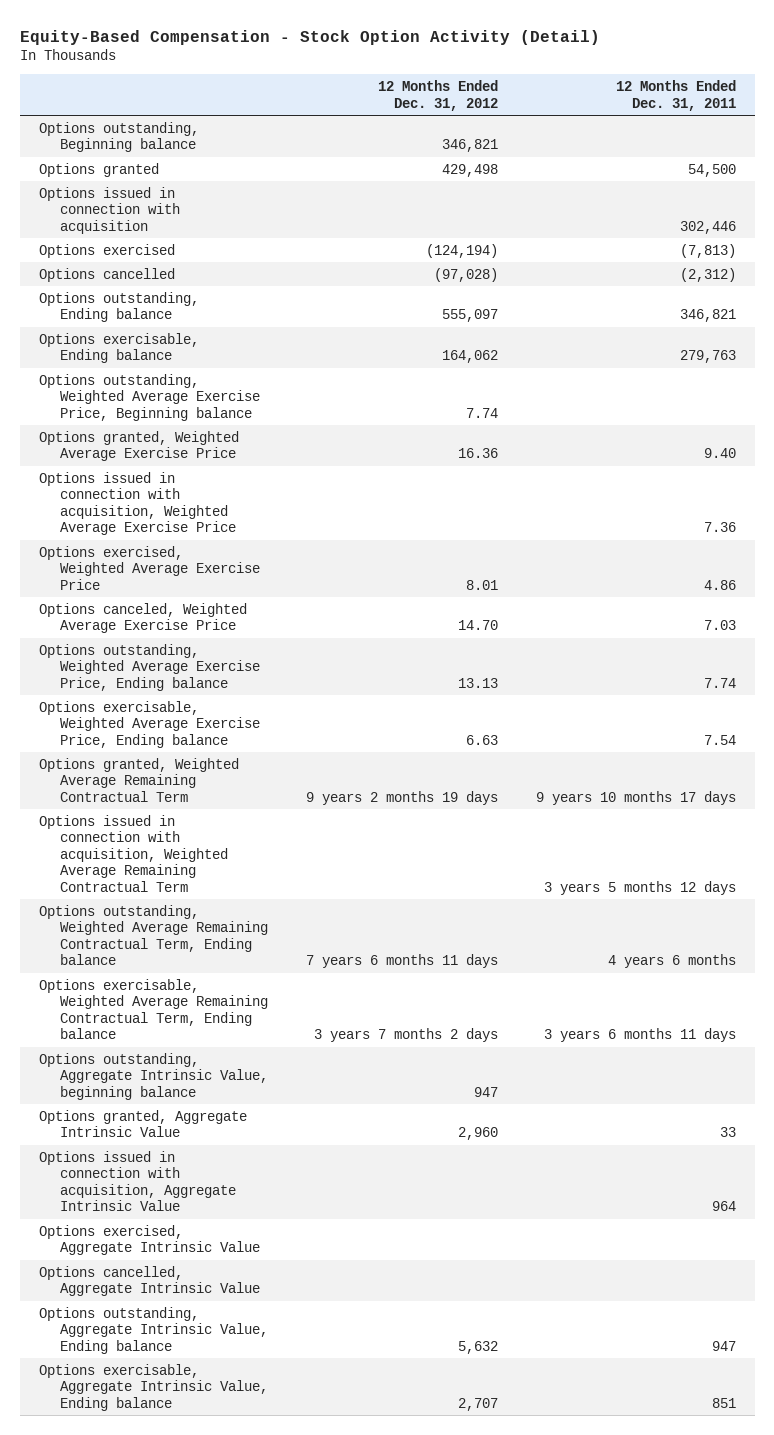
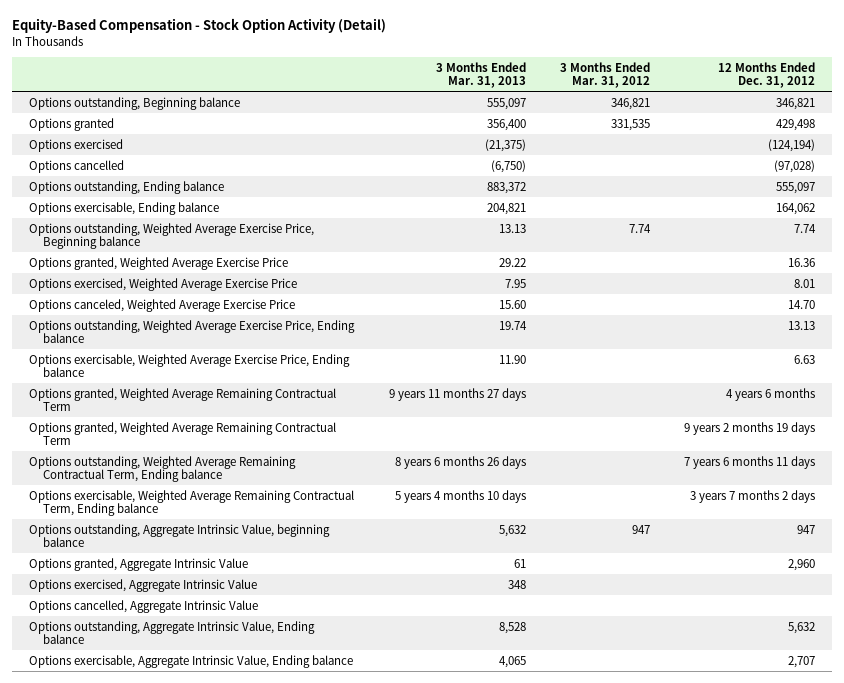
- | 12 Months Ended Dec. 31, 2012 | 12 Months Ended Dec. 31, 2011
+ | 3 Months Ended Mar. 31, 2013 | 3 Months Ended Mar. 31, 2012 | 12 Months Ended Dec. 31, 2012
- Options issued in connection with acquisition | | 302,446
- Options issued in connection with acquisition, Weighted Average Exercise Price | | 7.36
+ Options granted, Weighted Average Remaining Contractual Term | 9 years 11 months 27 days | | 4 years 6 months
- Options issued in connection with acquisition, Weighted Average Remaining Contractual Term | | 3 years 5 months 12 days
- Options issued in connection with acquisition, Aggregate Intrinsic Value | | 964

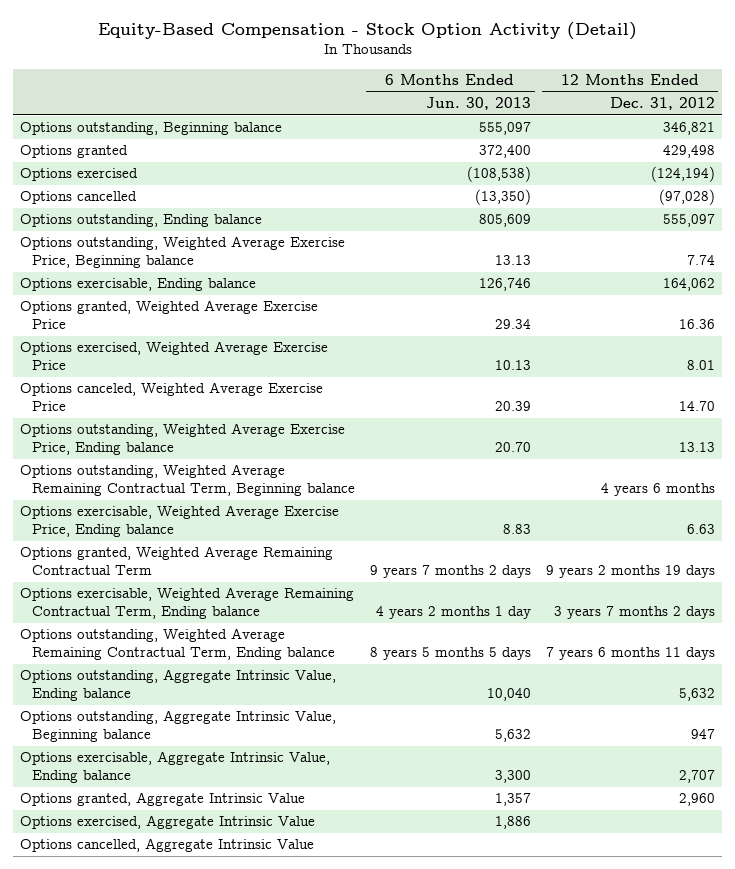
- | 3 Months Ended Mar. 31, 2013 | 3 Months Ended Mar. 31, 2012 | 12 Months Ended Dec. 31, 2012
+ | 6 Months Ended Jun. 30, 2013 | 12 Months Ended Dec. 31, 2012
moved down: Options exercisable, Ending balance | 126,746 | 164,062
+ Options outstanding, Weighted Average Remaining Contractual Term, Beginning balance | | 4 years 6 months
- Options granted, Weighted Average Remaining Contractual Term | 9 years 11 months 27 days | | 4 years 6 months
- Options outstanding, Aggregate Intrinsic Value, beginning balance | 5,632 | 947 | 947
moved down: Options outstanding, Weighted Average Remaining Contractual Term, Ending balance | 8 years 5 months 5 days | 7 years 6 months 11 days
moved up: Options outstanding, Aggregate Intrinsic Value, Ending balance | 10,040 | 5,632
+ Options outstanding, Aggregate Intrinsic Value, Beginning balance | 5,632 | 947
moved up: Options exercisable, Aggregate Intrinsic Value, Ending balance | 3,300 | 2,707

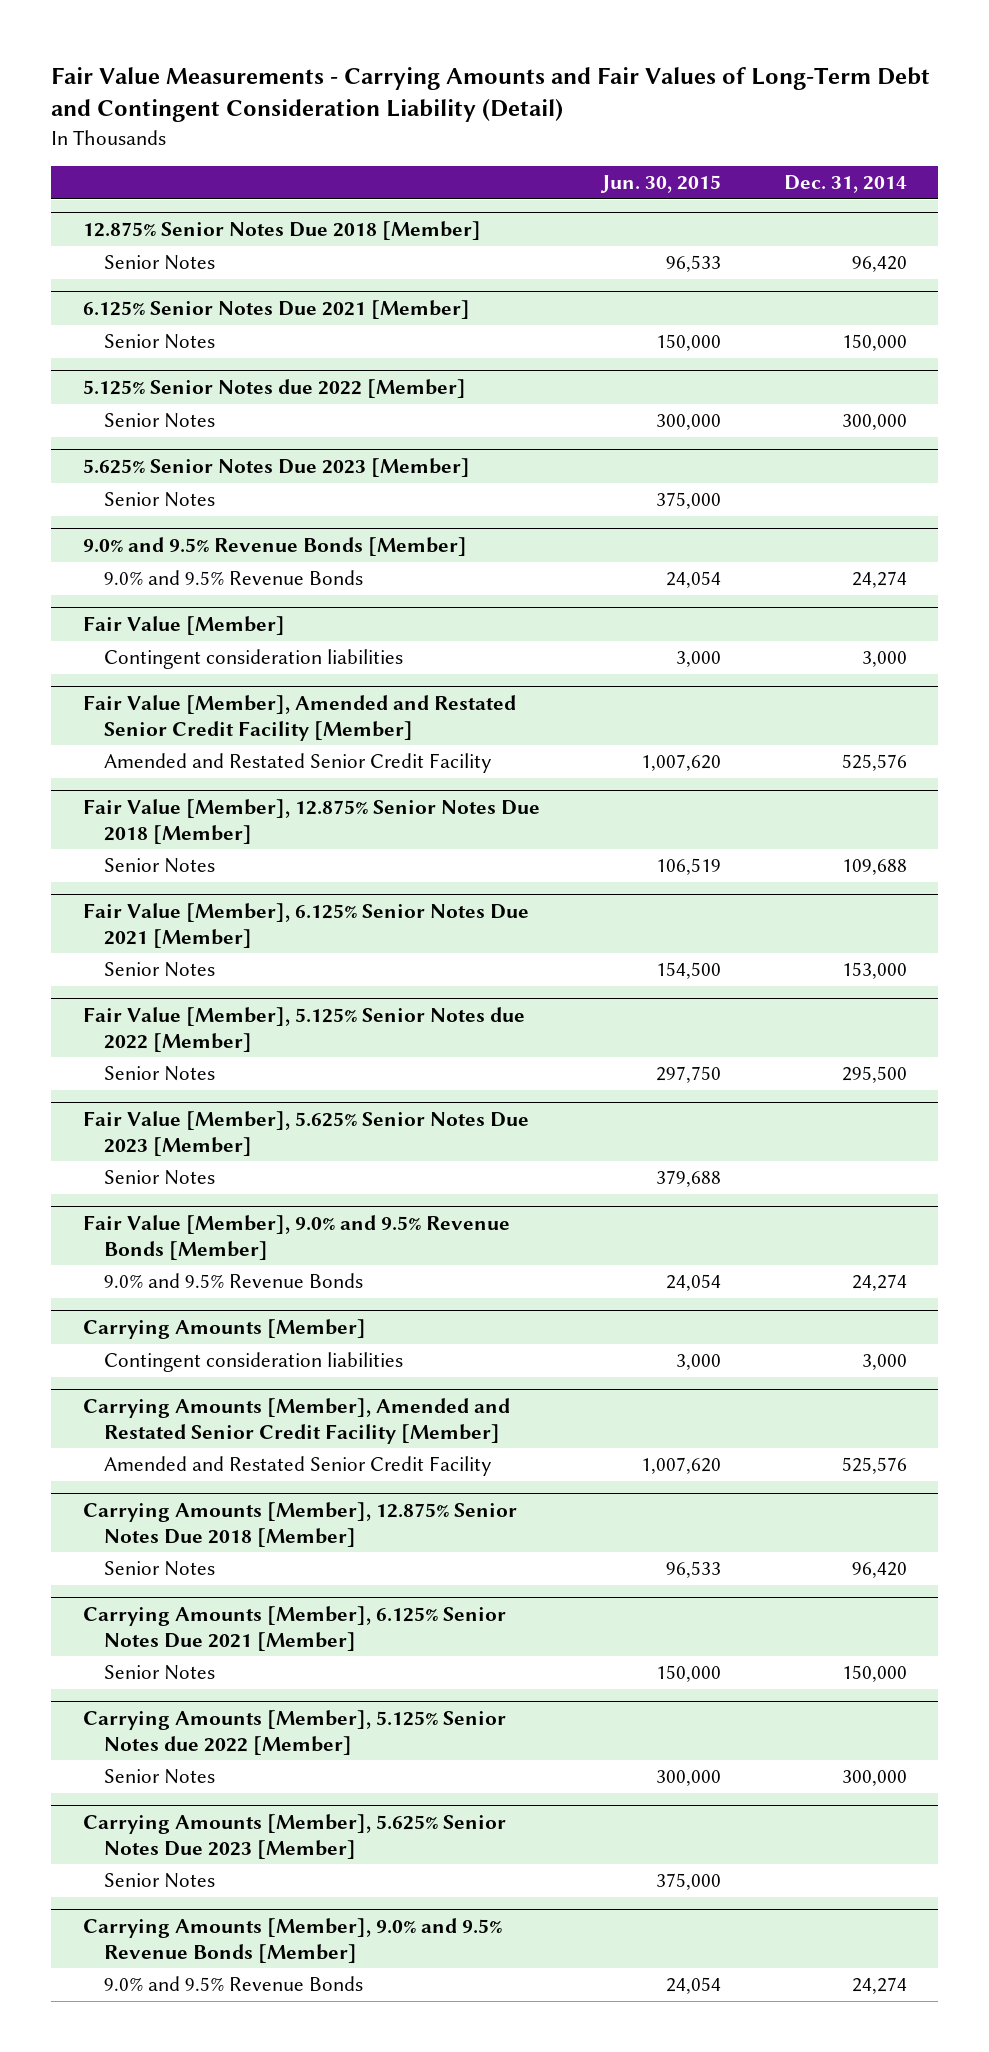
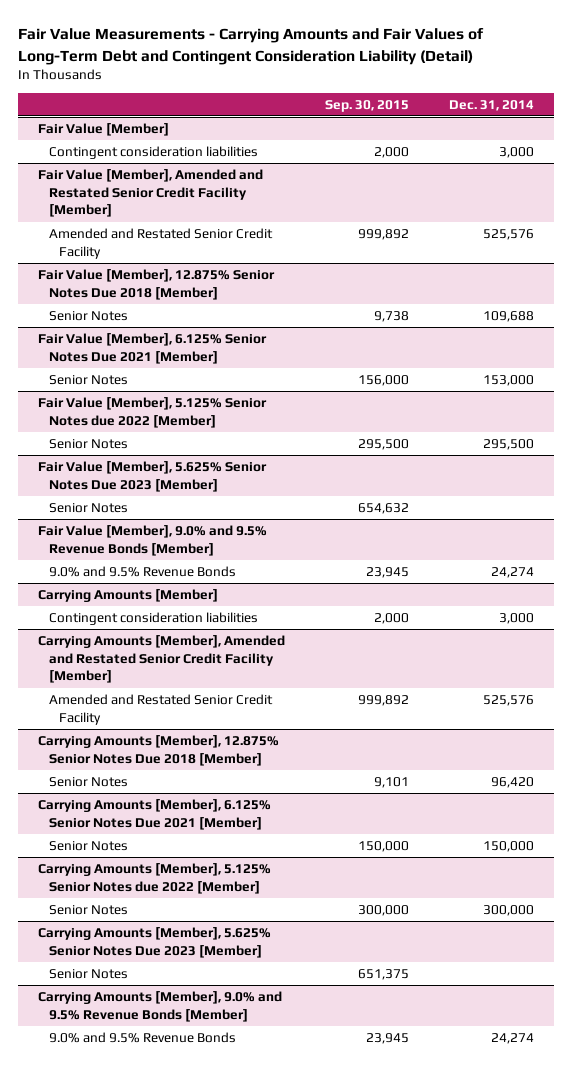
- | Jun. 30, 2015 | Dec. 31, 2014
+ | Sep. 30, 2015 | Dec. 31, 2014
- 12.875% Senior Notes Due 2018 [Member]
- Senior Notes | 96,533 | 96,420
- 6.125% Senior Notes Due 2021 [Member]
- Senior Notes | 150,000 | 150,000
- 5.125% Senior Notes due 2022 [Member]
- Senior Notes | 300,000 | 300,000
- 5.625% Senior Notes Due 2023 [Member]
- Senior Notes | 375,000 |
- 9.0% and 9.5% Revenue Bonds [Member]
- 9.0% and 9.5% Revenue Bonds | 24,054 | 24,274

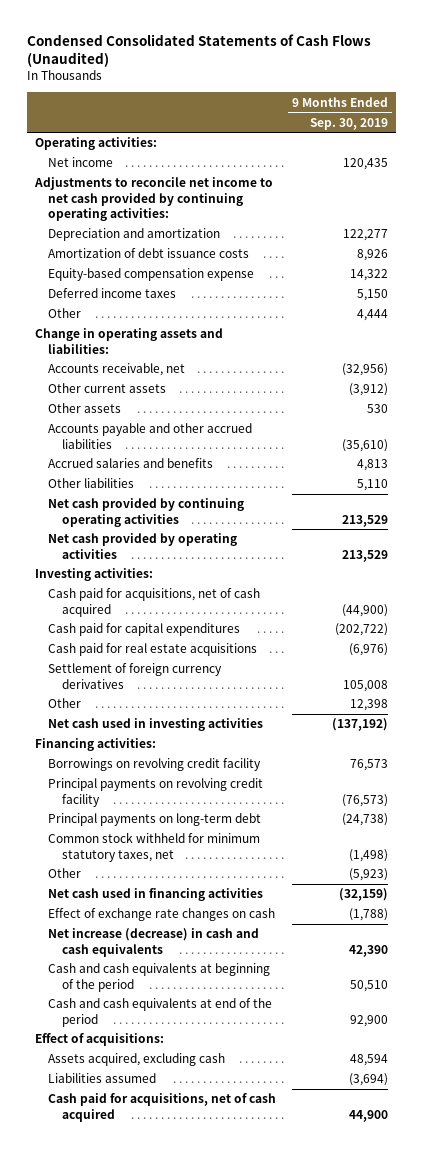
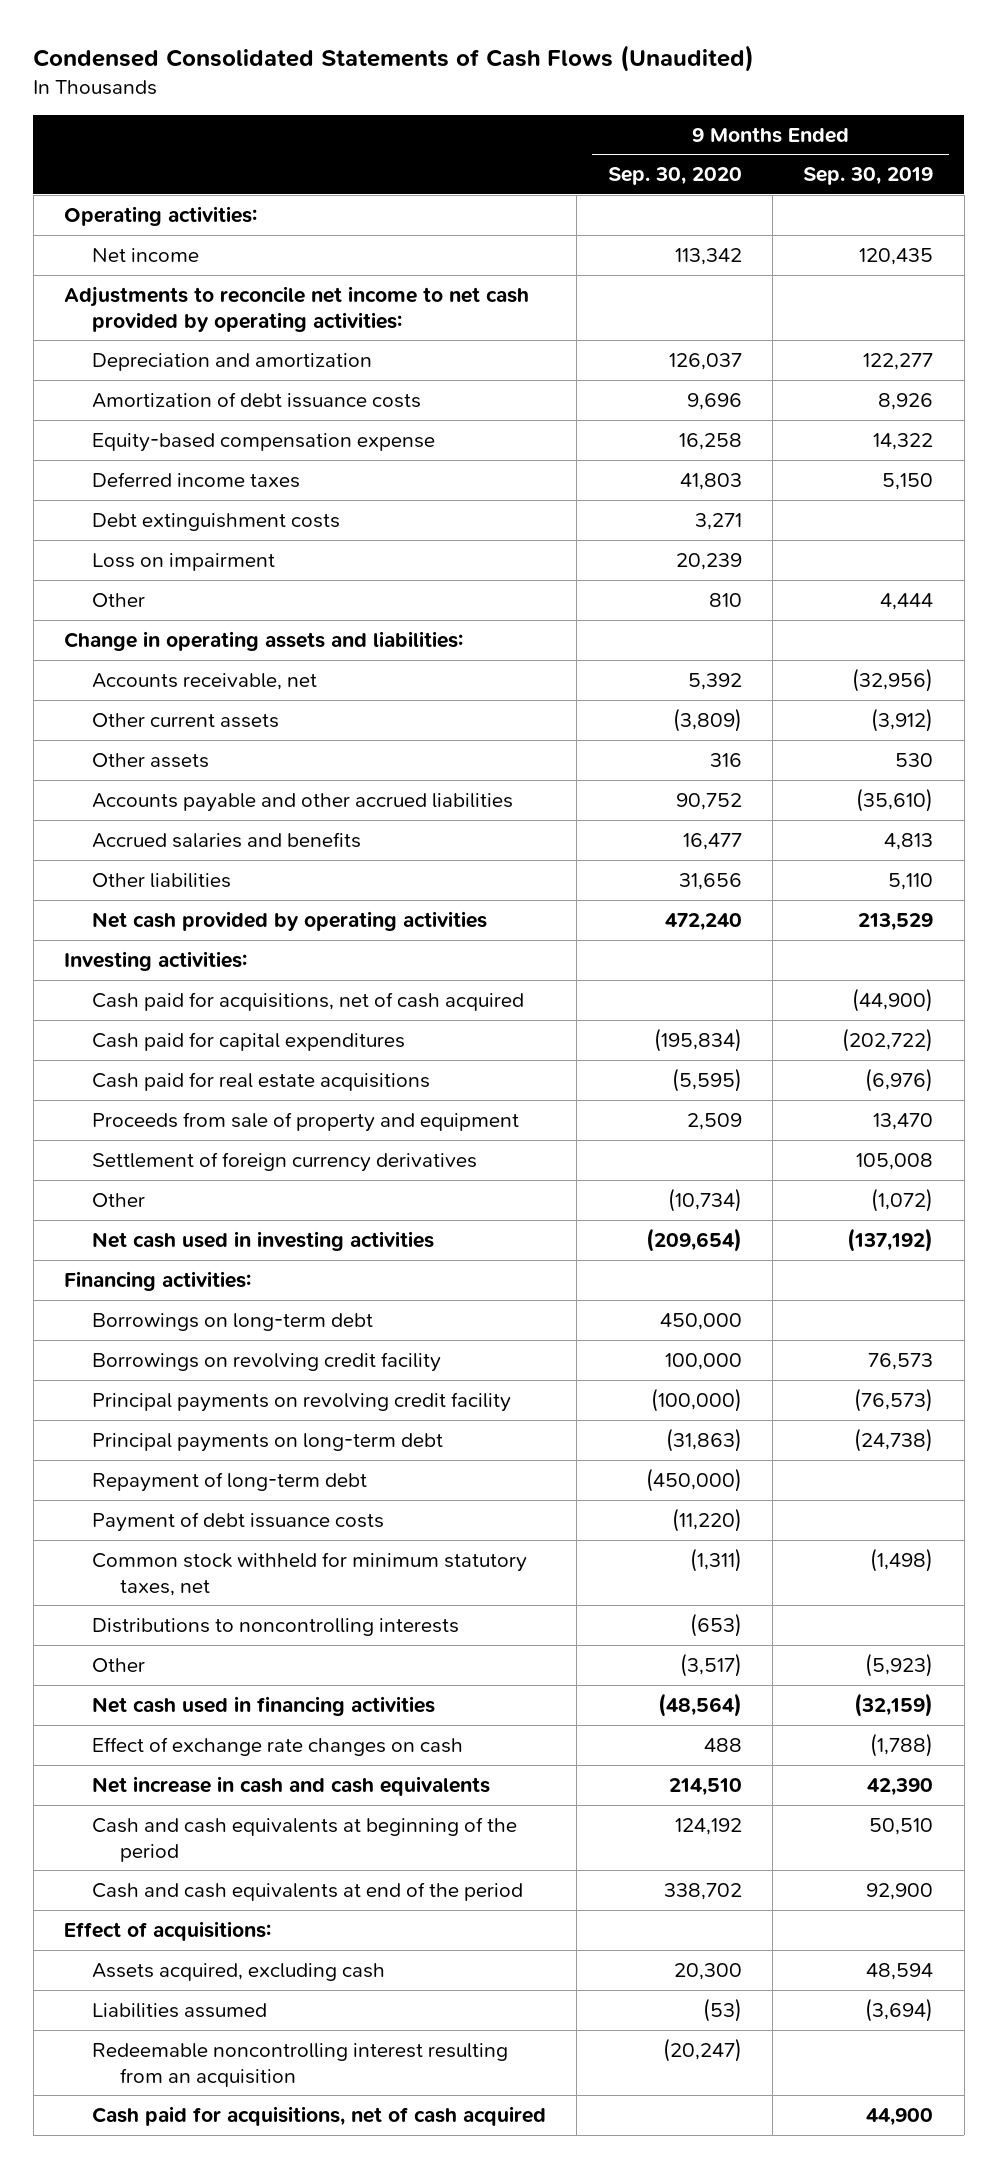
- | 9 Months Ended Sep. 30, 2019
+ | 9 Months Ended Sep. 30, 2020 | 9 Months Ended Sep. 30, 2019
- Adjustments to reconcile net income to net cash provided by continuing operating activities:
+ Adjustments to reconcile net income to net cash provided by operating activities:
+ Debt extinguishment costs | 3,271 |
+ Loss on impairment | 20,239 |
- Net cash provided by continuing operating activities | 213,529
+ Proceeds from sale of property and equipment | 2,509 | 13,470
- Other | 12,398
+ Other | (10,734) | (1,072)
+ Borrowings on long-term debt | 450,000 |
+ Repayment of long-term debt | (450,000) |
+ Payment of debt issuance costs | (11,220) |
+ Distributions to noncontrolling interests | (653) |
- Net increase (decrease) in cash and cash equivalents | 42,390
+ Net increase in cash and cash equivalents | 214,510 | 42,390
+ Redeemable noncontrolling interest resulting from an acquisition | (20,247) |

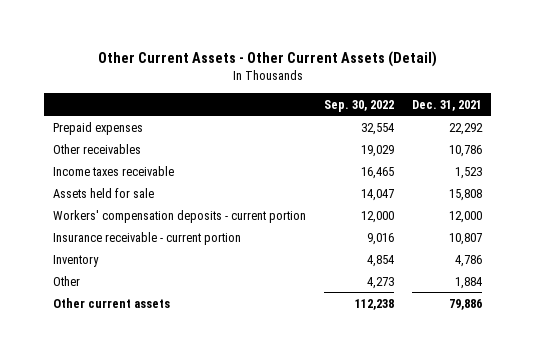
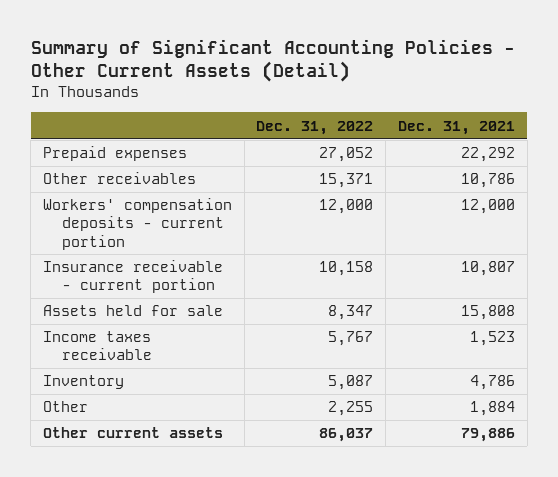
- Other Current Assets - Other Current Assets (Detail)
+ Summary of Significant Accounting Policies - Other Current Assets (Detail)
- | Sep. 30, 2022 | Dec. 31, 2021
+ | Dec. 31, 2022 | Dec. 31, 2021
moved down: Assets held for sale | 8,347 | 15,808
moved down: Income taxes receivable | 5,767 | 1,523

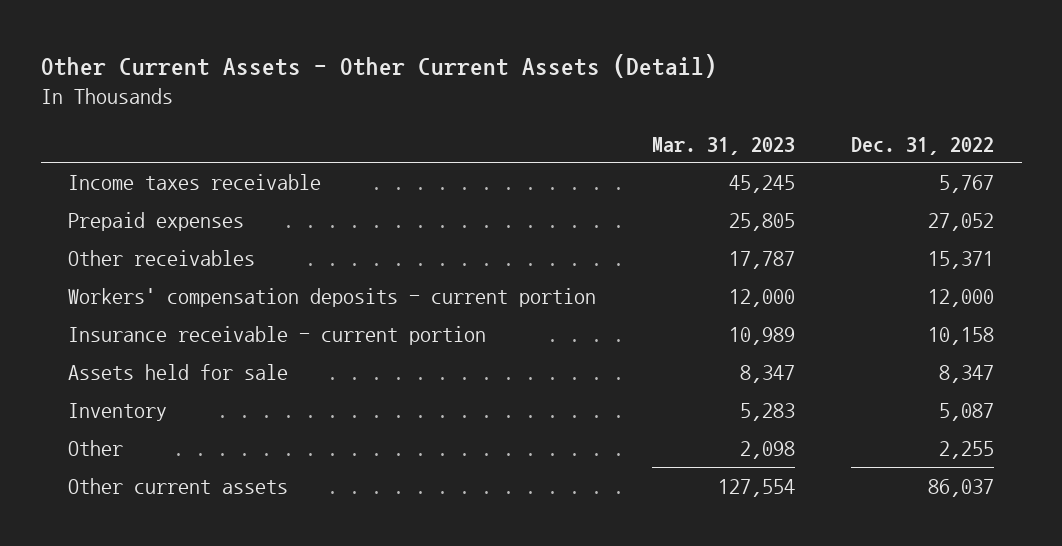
- Summary of Significant Accounting Policies - Other Current Assets (Detail)
+ Other Current Assets - Other Current Assets (Detail)
- | Dec. 31, 2022 | Dec. 31, 2021
+ | Mar. 31, 2023 | Dec. 31, 2022
moved up: Income taxes receivable | 45,245 | 5,767

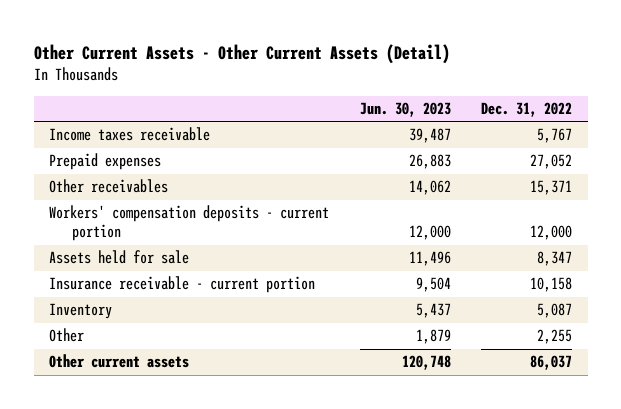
- | Mar. 31, 2023 | Dec. 31, 2022
+ | Jun. 30, 2023 | Dec. 31, 2022
moved down: Insurance receivable - current portion | 9,504 | 10,158

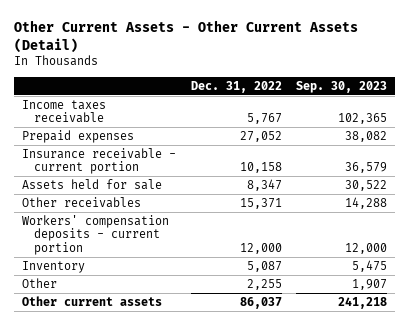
- | Jun. 30, 2023 | Dec. 31, 2022
+ | Dec. 31, 2022 | Sep. 30, 2023
moved up: Insurance receivable - current portion | 10,158 | 36,579
moved up: Assets held for sale | 8,347 | 30,522

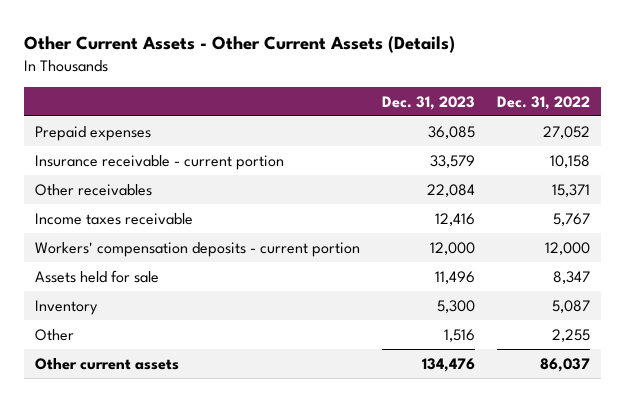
- Other Current Assets - Other Current Assets (Detail)
+ Other Current Assets - Other Current Assets (Details)
- | Dec. 31, 2022 | Sep. 30, 2023
+ | Dec. 31, 2023 | Dec. 31, 2022
moved down: Income taxes receivable | 12,416 | 5,767
moved down: Assets held for sale | 11,496 | 8,347

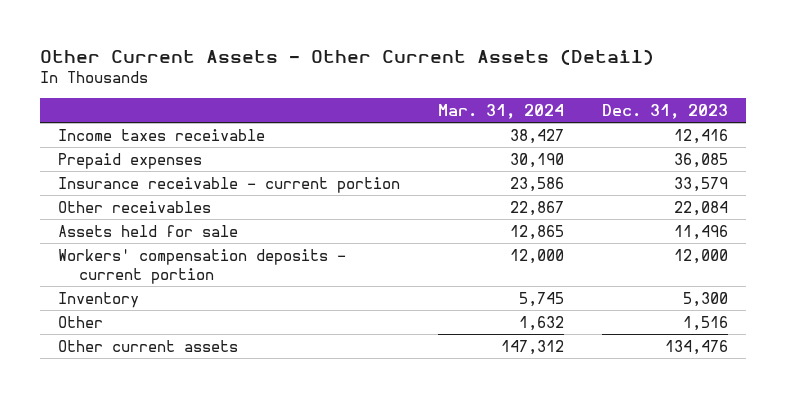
- Other Current Assets - Other Current Assets (Details)
+ Other Current Assets - Other Current Assets (Detail)
- | Dec. 31, 2023 | Dec. 31, 2022
+ | Mar. 31, 2024 | Dec. 31, 2023
moved up: Income taxes receivable | 38,427 | 12,416
moved down: Workers' compensation deposits - current portion | 12,000 | 12,000

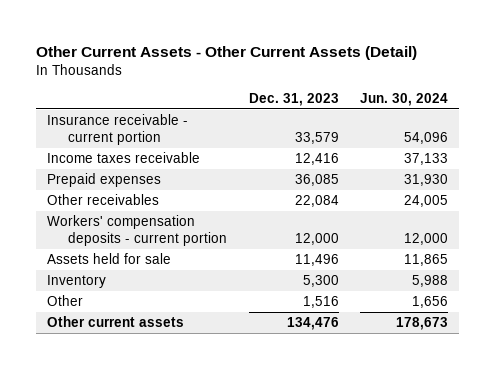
- | Mar. 31, 2024 | Dec. 31, 2023
+ | Dec. 31, 2023 | Jun. 30, 2024
moved up: Insurance receivable - current portion | 33,579 | 54,096
moved down: Assets held for sale | 11,496 | 11,865

